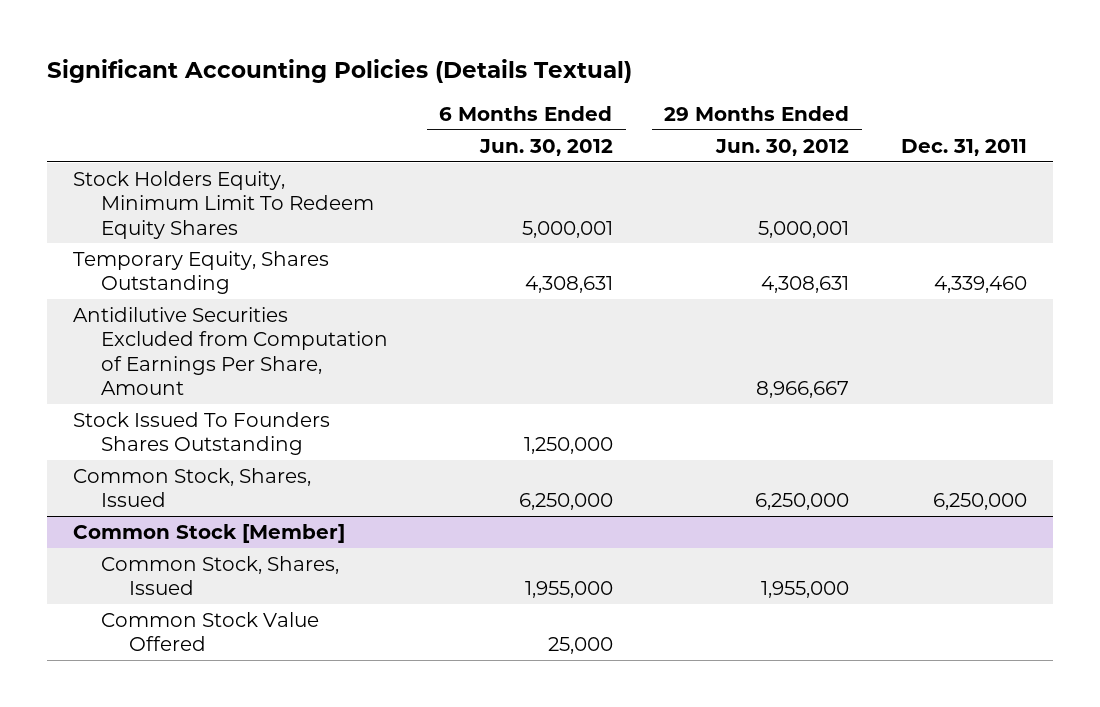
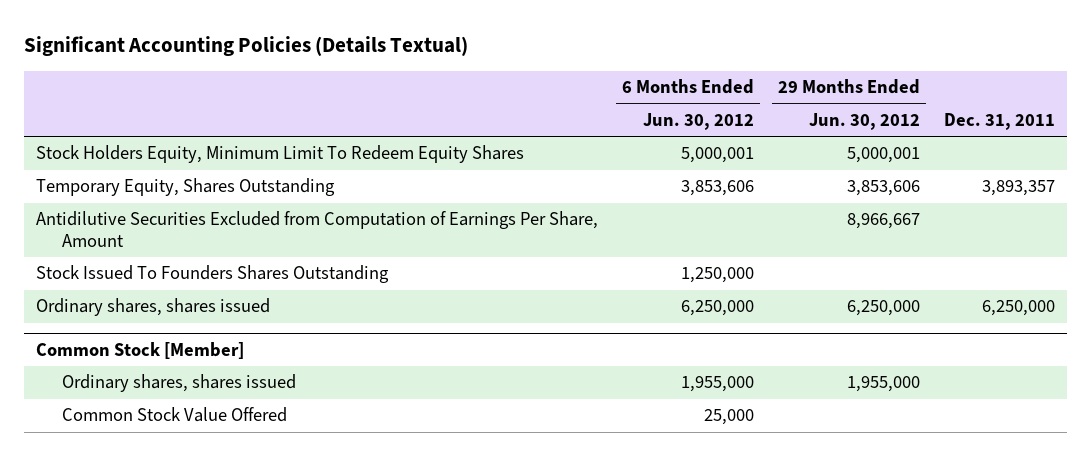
- Temporary Equity, Shares Outstanding | 4,308,631 | 4,308,631 | 4,339,460
+ Temporary Equity, Shares Outstanding | 3,853,606 | 3,853,606 | 3,893,357
- Common Stock, Shares, Issued | 6,250,000 | 6,250,000 | 6,250,000
+ Ordinary shares, shares issued | 6,250,000 | 6,250,000 | 6,250,000
@ Common Stock [Member]
- Common Stock, Shares, Issued | 1,955,000 | 1,955,000 |
+ Ordinary shares, shares issued | 1,955,000 | 1,955,000 |

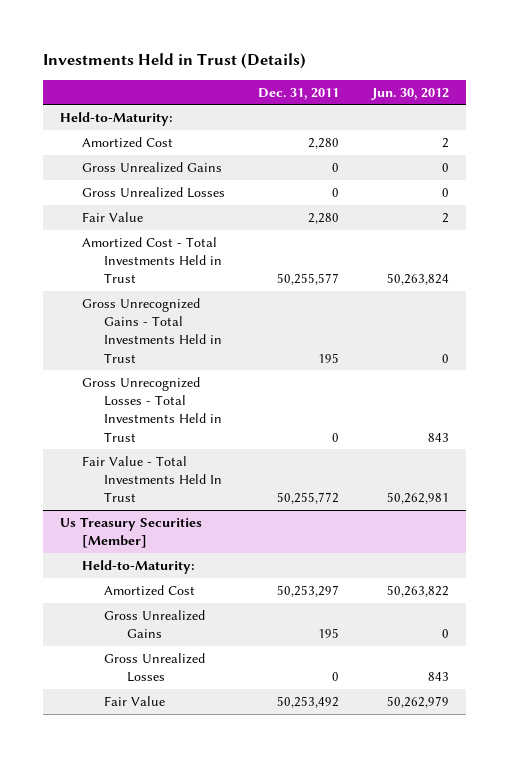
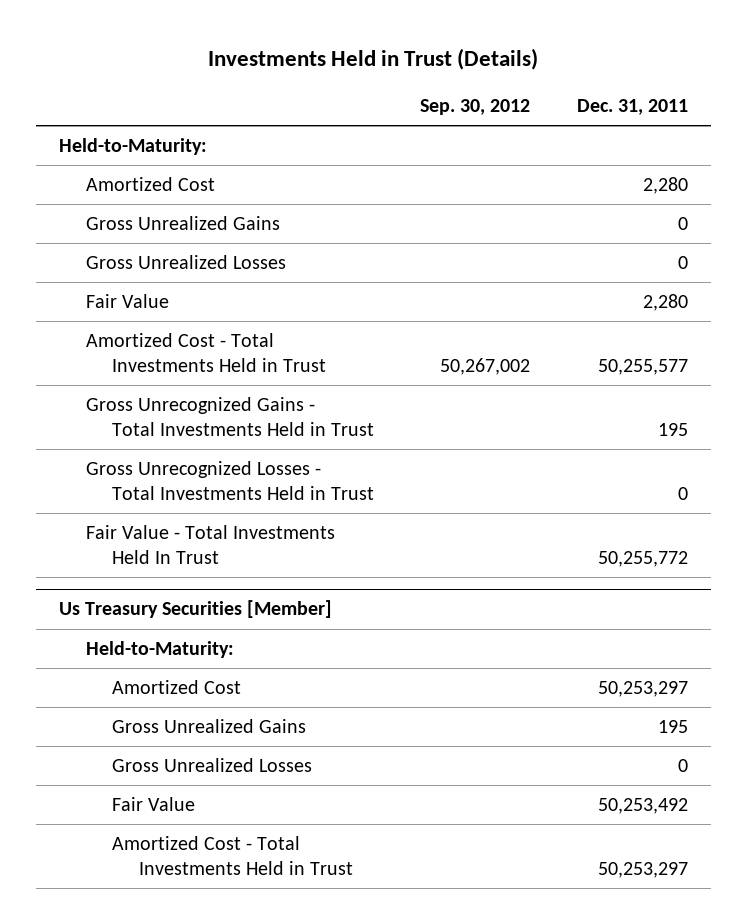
- | Dec. 31, 2011 | Jun. 30, 2012
+ | Sep. 30, 2012 | Dec. 31, 2011
@ Us Treasury Securities [Member]
+ Amortized Cost - Total Investments Held in Trust | | 50,253,297

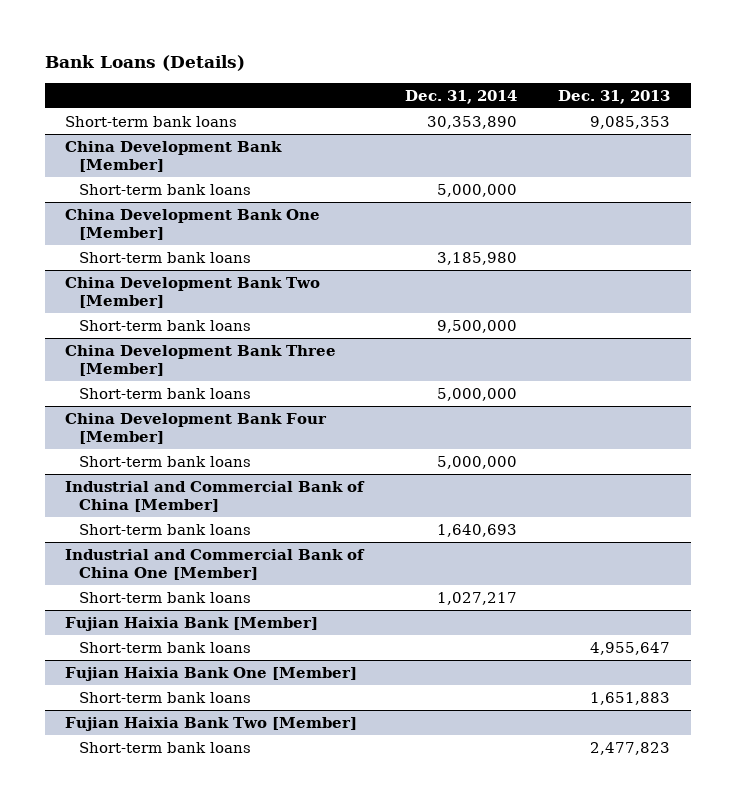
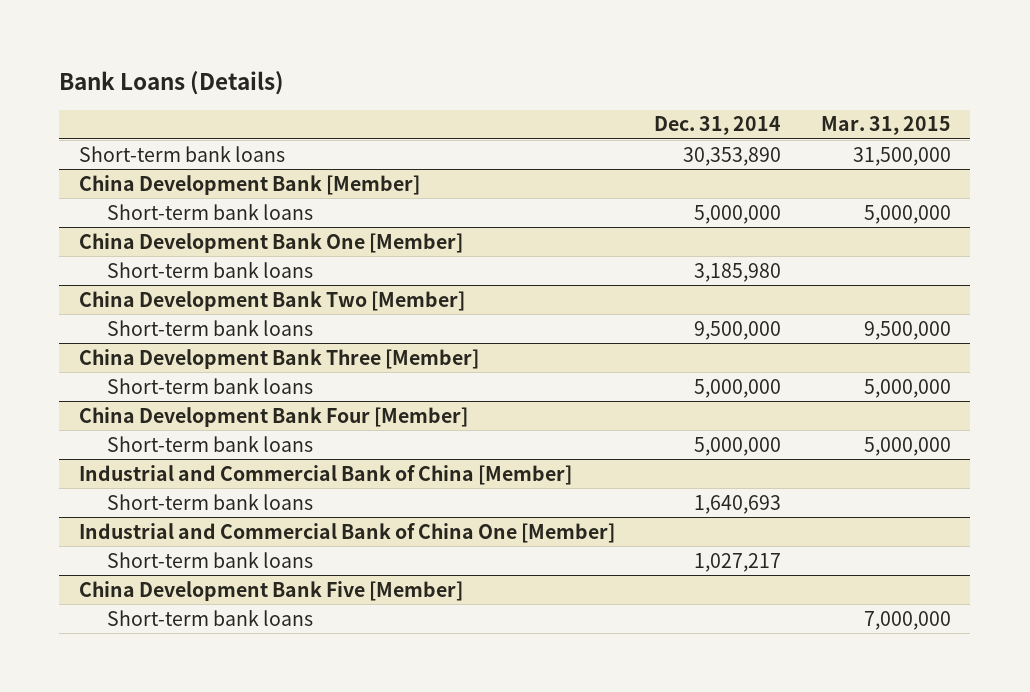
- | Dec. 31, 2014 | Dec. 31, 2013
+ | Dec. 31, 2014 | Mar. 31, 2015
- Fujian Haixia Bank [Member]
- Short-term bank loans | | 4,955,647
- Fujian Haixia Bank One [Member]
- Short-term bank loans | | 1,651,883
- Fujian Haixia Bank Two [Member]
+ China Development Bank Five [Member]

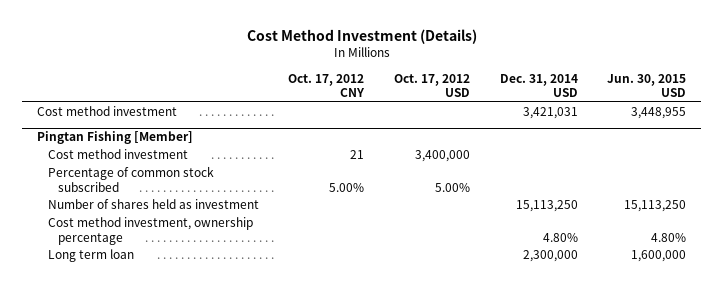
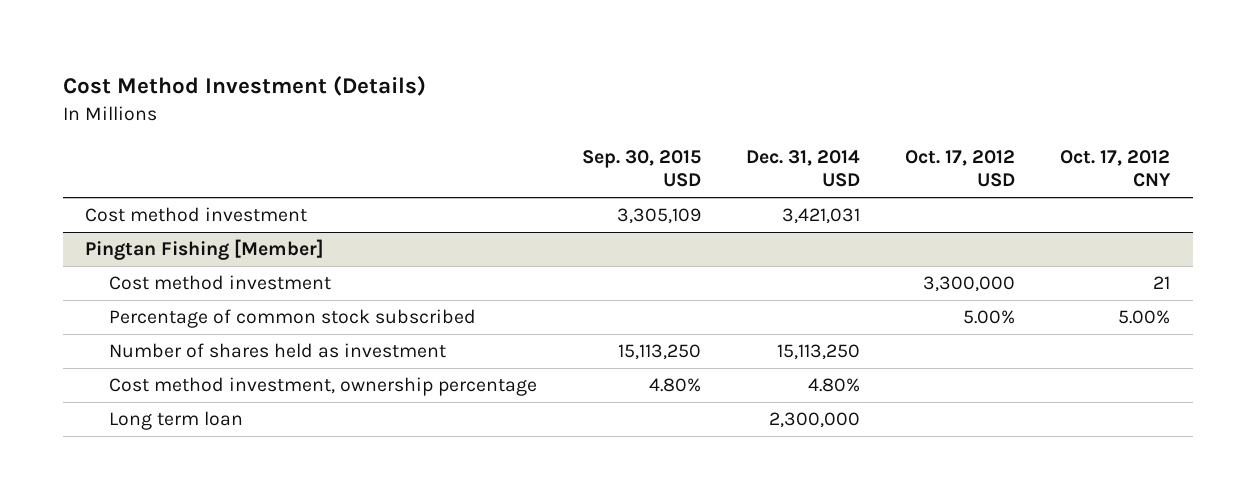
- | Oct. 17, 2012 CNY | Oct. 17, 2012 USD | Dec. 31, 2014 USD | Jun. 30, 2015 USD
+ | Sep. 30, 2015 USD | Dec. 31, 2014 USD | Oct. 17, 2012 USD | Oct. 17, 2012 CNY
@ Pingtan Fishing [Member]
- Cost method investment | 21 | 3,400,000 | |
+ Cost method investment | | | 3,300,000 | 21

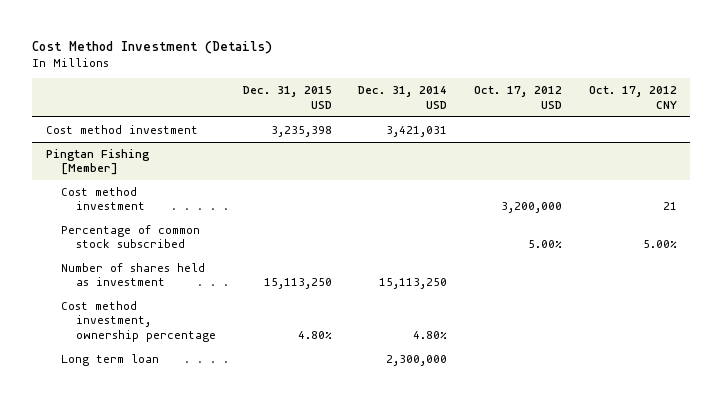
- | Sep. 30, 2015 USD | Dec. 31, 2014 USD | Oct. 17, 2012 USD | Oct. 17, 2012 CNY
+ | Dec. 31, 2015 USD | Dec. 31, 2014 USD | Oct. 17, 2012 USD | Oct. 17, 2012 CNY
@ Pingtan Fishing [Member]
- Cost method investment | | | 3,300,000 | 21
+ Cost method investment | | | 3,200,000 | 21

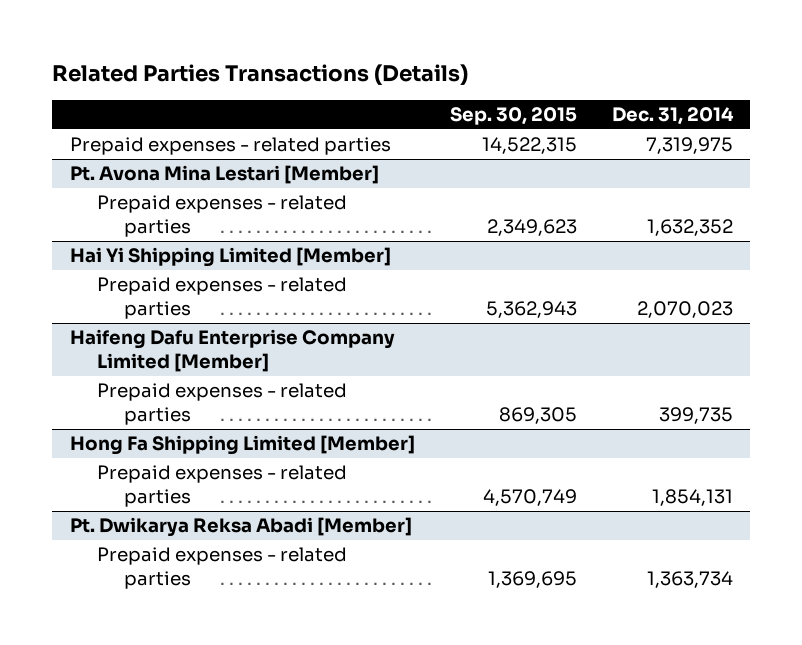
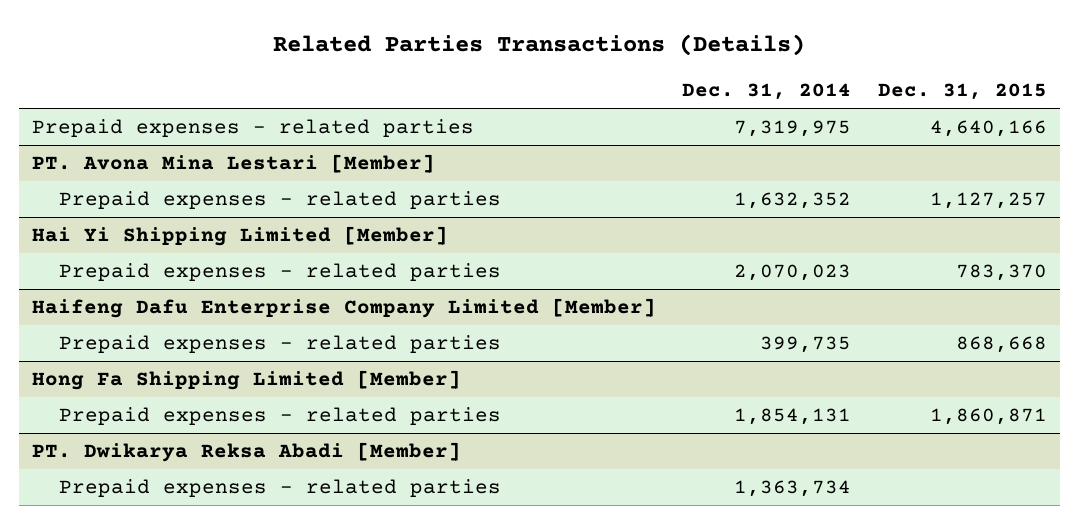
- | Sep. 30, 2015 | Dec. 31, 2014
+ | Dec. 31, 2014 | Dec. 31, 2015
- Pt. Avona Mina Lestari [Member]
+ PT. Avona Mina Lestari [Member]
- Pt. Dwikarya Reksa Abadi [Member]
+ PT. Dwikarya Reksa Abadi [Member]

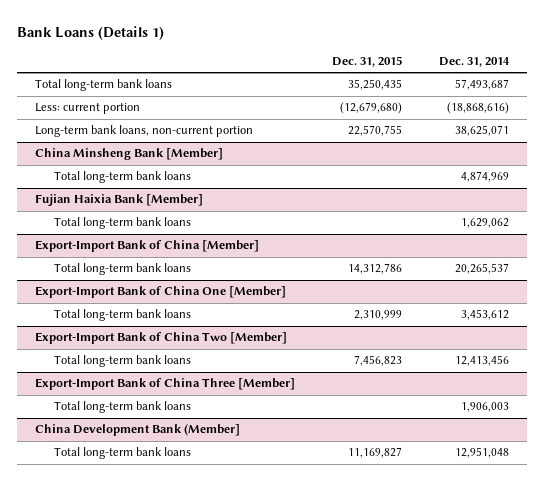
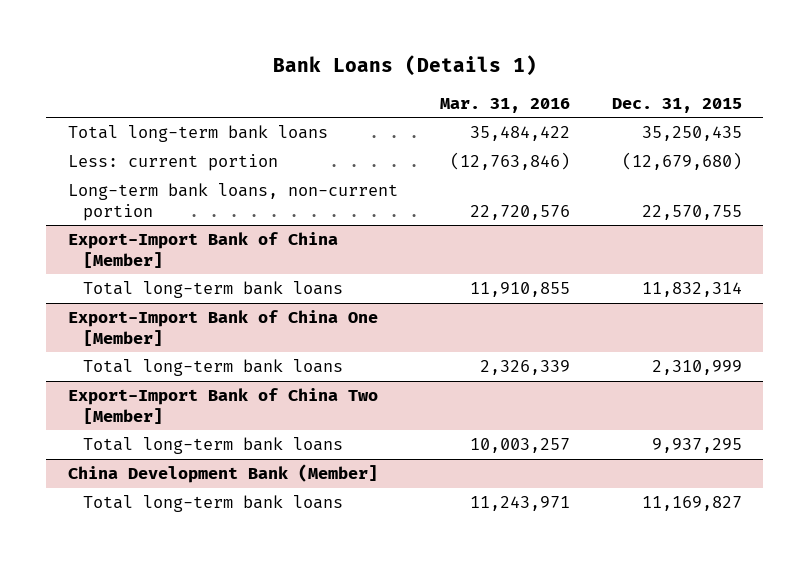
- | Dec. 31, 2015 | Dec. 31, 2014
+ | Mar. 31, 2016 | Dec. 31, 2015
- China Minsheng Bank [Member]
- Total long-term bank loans | | 4,874,969
- Fujian Haixia Bank [Member]
- Total long-term bank loans | | 1,629,062
@ Export-Import Bank of China [Member]
- Total long-term bank loans | 14,312,786 | 20,265,537
+ Total long-term bank loans | 11,910,855 | 11,832,314
@ Export-Import Bank of China Two [Member]
- Total long-term bank loans | 7,456,823 | 12,413,456
- Export-Import Bank of China Three [Member]
- Total long-term bank loans | | 1,906,003
@ Export-Import Bank of China Two [Member]
+ Total long-term bank loans | 10,003,257 | 9,937,295

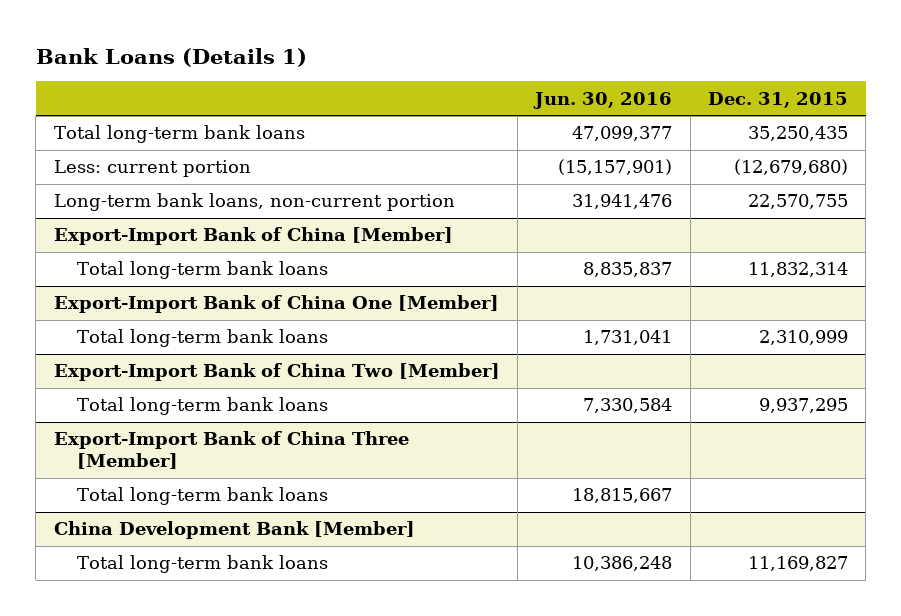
- | Mar. 31, 2016 | Dec. 31, 2015
+ | Jun. 30, 2016 | Dec. 31, 2015
- China Development Bank (Member]
+ Export-Import Bank of China Three [Member]
+ Total long-term bank loans | 18,815,667 |
+ China Development Bank [Member]

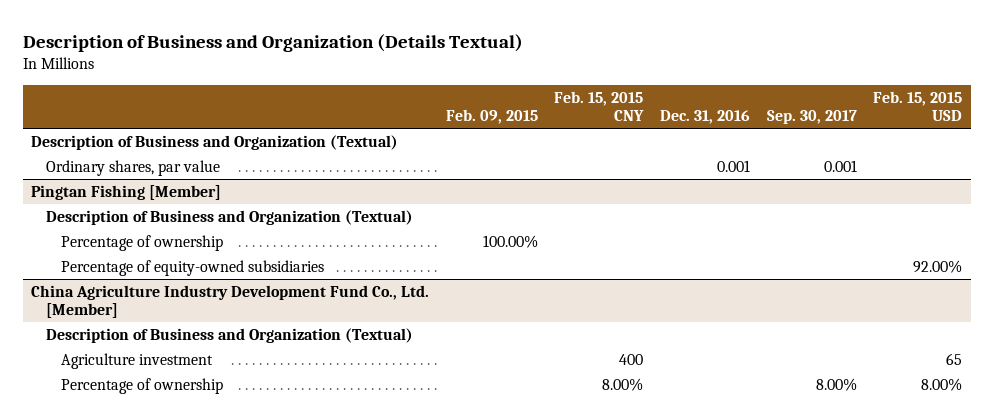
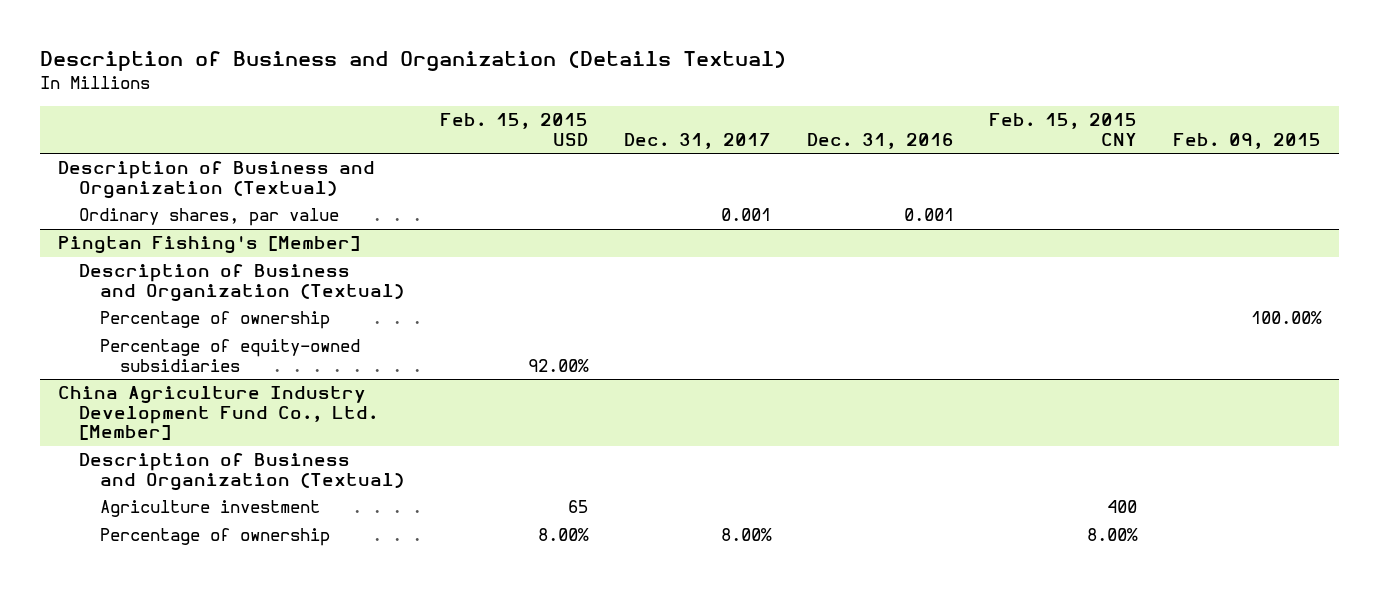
- | Feb. 09, 2015 | Feb. 15, 2015 CNY | Dec. 31, 2016 | Sep. 30, 2017 | Feb. 15, 2015 USD
+ | Feb. 15, 2015 USD | Dec. 31, 2017 | Dec. 31, 2016 | Feb. 15, 2015 CNY | Feb. 09, 2015
- Pingtan Fishing [Member]
+ Pingtan Fishing's [Member]

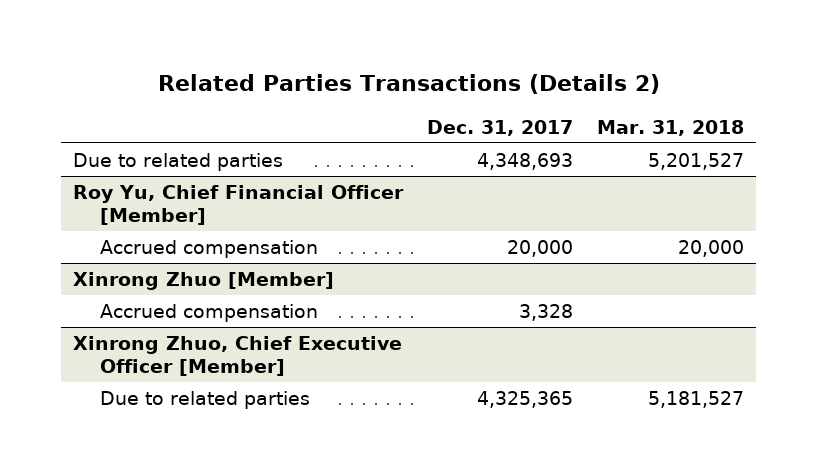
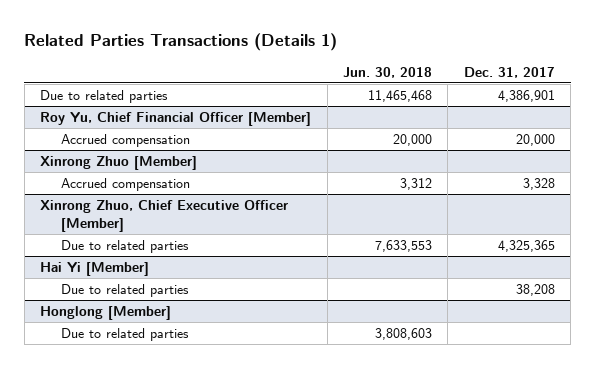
- Related Parties Transactions (Details 2)
+ Related Parties Transactions (Details 1)
- | Dec. 31, 2017 | Mar. 31, 2018
+ | Jun. 30, 2018 | Dec. 31, 2017
- Due to related parties | 4,348,693 | 5,201,527
+ Due to related parties | 11,465,468 | 4,386,901
+ Hai Yi [Member]
+ Due to related parties | | 38,208
+ Honglong [Member]
+ Due to related parties | 3,808,603 |

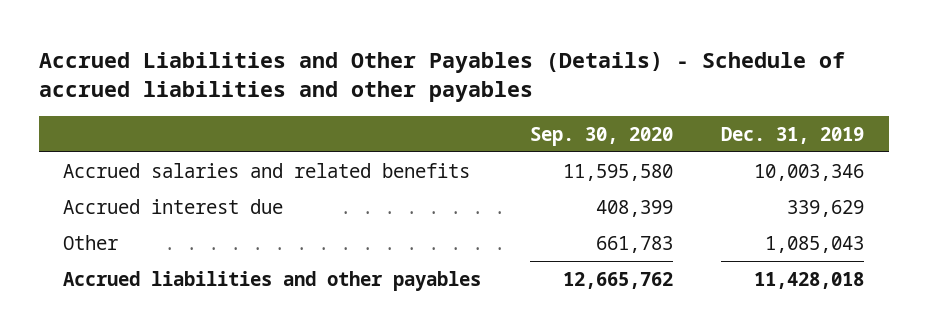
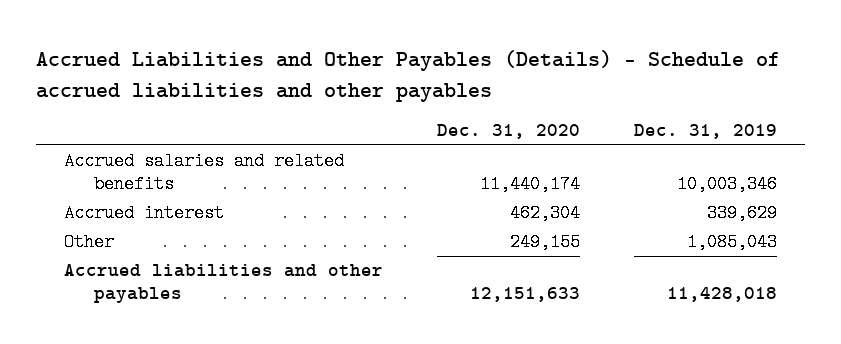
- | Sep. 30, 2020 | Dec. 31, 2019
+ | Dec. 31, 2020 | Dec. 31, 2019
- Accrued interest due | 408,399 | 339,629
+ Accrued interest | 462,304 | 339,629

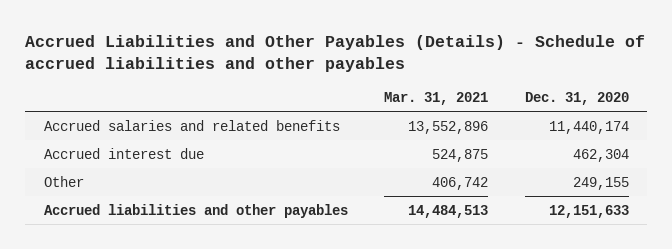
- | Dec. 31, 2020 | Dec. 31, 2019
+ | Mar. 31, 2021 | Dec. 31, 2020
- Accrued interest | 462,304 | 339,629
+ Accrued interest due | 524,875 | 462,304

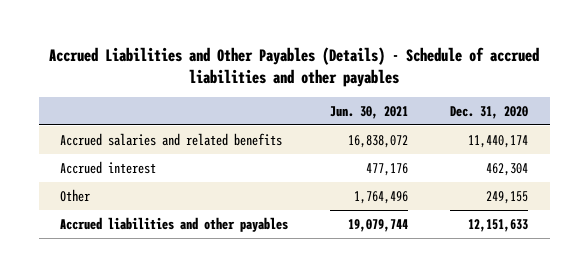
- | Mar. 31, 2021 | Dec. 31, 2020
+ | Jun. 30, 2021 | Dec. 31, 2020
- Accrued interest due | 524,875 | 462,304
+ Accrued interest | 477,176 | 462,304

